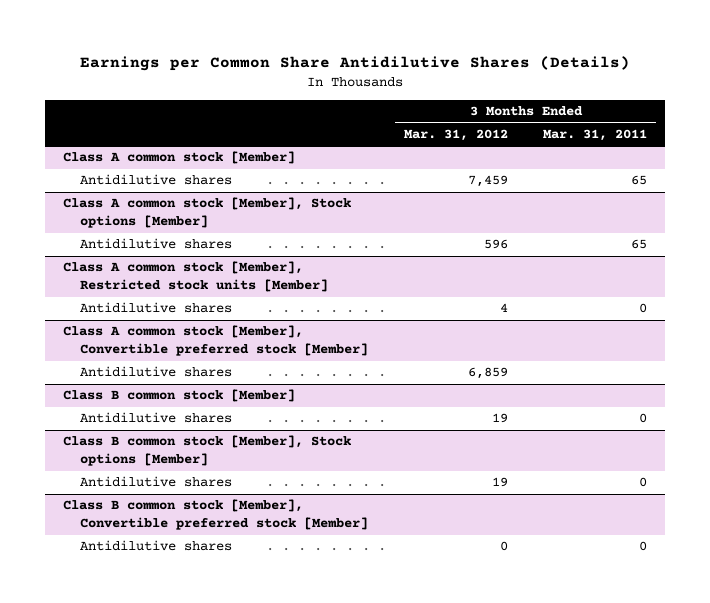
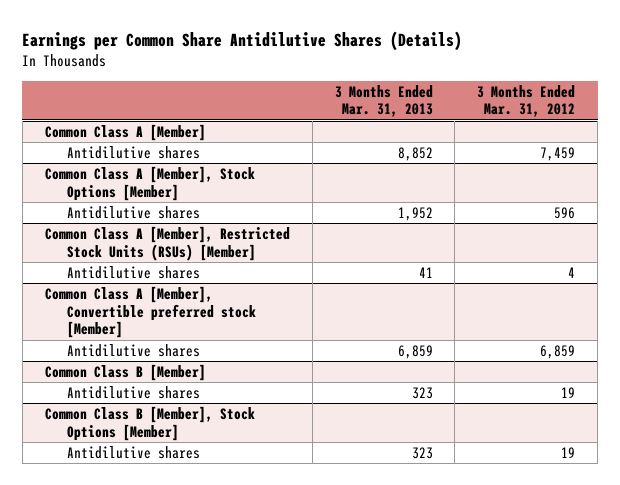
- | 3 Months Ended Mar. 31, 2012 | 3 Months Ended Mar. 31, 2011
+ | 3 Months Ended Mar. 31, 2013 | 3 Months Ended Mar. 31, 2012
- Class A common stock [Member]
+ Common Class A [Member]
- Class A common stock [Member], Stock options [Member]
+ Common Class A [Member], Stock Options [Member]
- Class A common stock [Member], Restricted stock units [Member]
+ Common Class A [Member], Restricted Stock Units (RSUs) [Member]
- Class A common stock [Member], Convertible preferred stock [Member]
+ Common Class A [Member], Convertible preferred stock [Member]
- Class B common stock [Member]
+ Common Class B [Member]
- Class B common stock [Member], Stock options [Member]
+ Common Class B [Member], Stock Options [Member]
- Class B common stock [Member], Convertible preferred stock [Member]
- Antidilutive shares | 0 | 0

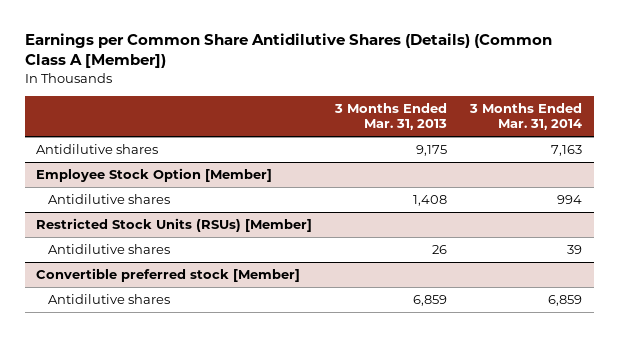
- Earnings per Common Share Antidilutive Shares (Details)
+ Earnings per Common Share Antidilutive Shares (Details) (Common Class A [Member])
- | 3 Months Ended Mar. 31, 2013 | 3 Months Ended Mar. 31, 2012
+ | 3 Months Ended Mar. 31, 2013 | 3 Months Ended Mar. 31, 2014
- Common Class A [Member]
- Antidilutive shares | 8,852 | 7,459
- Common Class A [Member], Stock Options [Member]
- Antidilutive shares | 1,952 | 596
- Common Class A [Member], Restricted Stock Units (RSUs) [Member]
- Antidilutive shares | 41 | 4
- Common Class A [Member], Convertible preferred stock [Member]
+ Antidilutive shares | 9,175 | 7,163
+ Employee Stock Option [Member]
+ Antidilutive shares | 1,408 | 994
+ Restricted Stock Units (RSUs) [Member]
+ Antidilutive shares | 26 | 39
+ Convertible preferred stock [Member]
- Common Class B [Member]
- Antidilutive shares | 323 | 19
- Common Class B [Member], Stock Options [Member]
- Antidilutive shares | 323 | 19

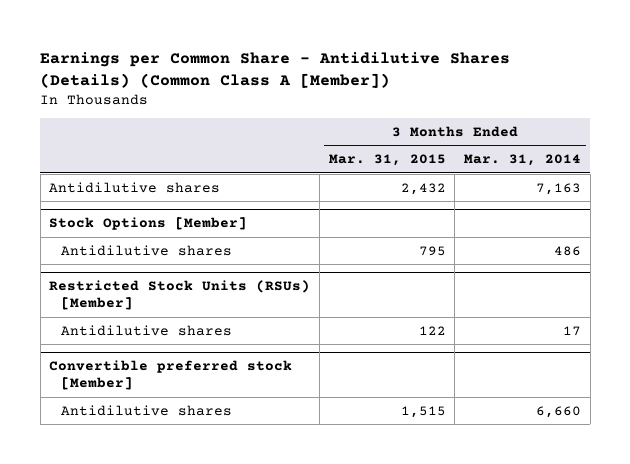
- Earnings per Common Share Antidilutive Shares (Details) (Common Class A [Member])
+ Earnings per Common Share - Antidilutive Shares (Details) (Common Class A [Member])
- | 3 Months Ended Mar. 31, 2013 | 3 Months Ended Mar. 31, 2014
+ | 3 Months Ended Mar. 31, 2015 | 3 Months Ended Mar. 31, 2014
- Employee Stock Option [Member]
- Antidilutive shares | 1,408 | 994
+ Stock Options [Member]
+ Antidilutive shares | 795 | 486
@ Restricted Stock Units (RSUs) [Member]
- Antidilutive shares | 26 | 39
+ Antidilutive shares | 122 | 17
@ Convertible preferred stock [Member]
- Antidilutive shares | 6,859 | 6,859
+ Antidilutive shares | 1,515 | 6,660

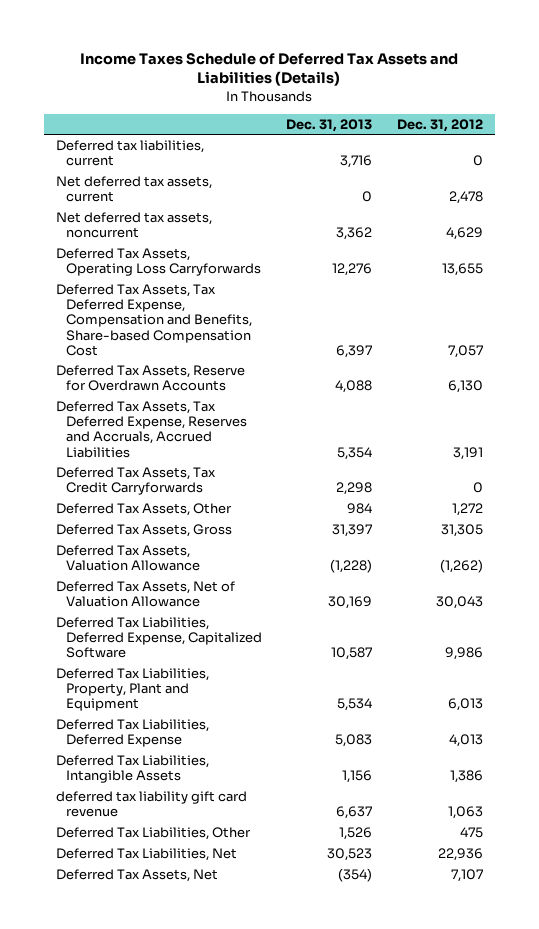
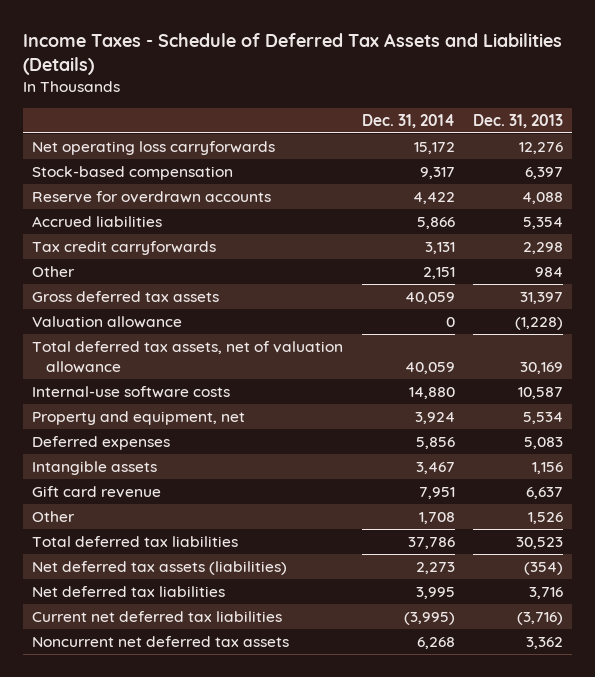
- Income Taxes Schedule of Deferred Tax Assets and Liabilities (Details)
+ Income Taxes - Schedule of Deferred Tax Assets and Liabilities (Details)
- | Dec. 31, 2013 | Dec. 31, 2012
+ | Dec. 31, 2014 | Dec. 31, 2013
- Deferred tax liabilities, current | 3,716 | 0
- Net deferred tax assets, current | 0 | 2,478
- Net deferred tax assets, noncurrent | 3,362 | 4,629
- Deferred Tax Assets, Operating Loss Carryforwards | 12,276 | 13,655
- Deferred Tax Assets, Tax Deferred Expense, Compensation and Benefits, Share-based Compensation Cost | 6,397 | 7,057
- Deferred Tax Assets, Reserve for Overdrawn Accounts | 4,088 | 6,130
- Deferred Tax Assets, Tax Deferred Expense, Reserves and Accruals, Accrued Liabilities | 5,354 | 3,191
- Deferred Tax Assets, Tax Credit Carryforwards | 2,298 | 0
- Deferred Tax Assets, Other | 984 | 1,272
- Deferred Tax Assets, Gross | 31,397 | 31,305
- Deferred Tax Assets, Valuation Allowance | (1,228) | (1,262)
- Deferred Tax Assets, Net of Valuation Allowance | 30,169 | 30,043
- Deferred Tax Liabilities, Deferred Expense, Capitalized Software | 10,587 | 9,986
- Deferred Tax Liabilities, Property, Plant and Equipment | 5,534 | 6,013
- Deferred Tax Liabilities, Deferred Expense | 5,083 | 4,013
- Deferred Tax Liabilities, Intangible Assets | 1,156 | 1,386
- deferred tax liability gift card revenue | 6,637 | 1,063
- Deferred Tax Liabilities, Other | 1,526 | 475
- Deferred Tax Liabilities, Net | 30,523 | 22,936
- Deferred Tax Assets, Net | (354) | 7,107
+ Net operating loss carryforwards | 15,172 | 12,276
+ Stock-based compensation | 9,317 | 6,397
+ Reserve for overdrawn accounts | 4,422 | 4,088
+ Accrued liabilities | 5,866 | 5,354
+ Tax credit carryforwards | 3,131 | 2,298
+ Other | 2,151 | 984
+ Gross deferred tax assets | 40,059 | 31,397
+ Valuation allowance | 0 | (1,228)
+ Total deferred tax assets, net of valuation allowance | 40,059 | 30,169
+ Internal-use software costs | 14,880 | 10,587
+ Property and equipment, net | 3,924 | 5,534
+ Deferred expenses | 5,856 | 5,083
+ Intangible assets | 3,467 | 1,156
+ Gift card revenue | 7,951 | 6,637
+ Other | 1,708 | 1,526
+ Total deferred tax liabilities | 37,786 | 30,523
+ Net deferred tax assets (liabilities) | 2,273 | (354)
+ Net deferred tax liabilities | 3,995 | 3,716
+ Current net deferred tax liabilities | (3,995) | (3,716)
+ Noncurrent net deferred tax assets | 6,268 | 3,362

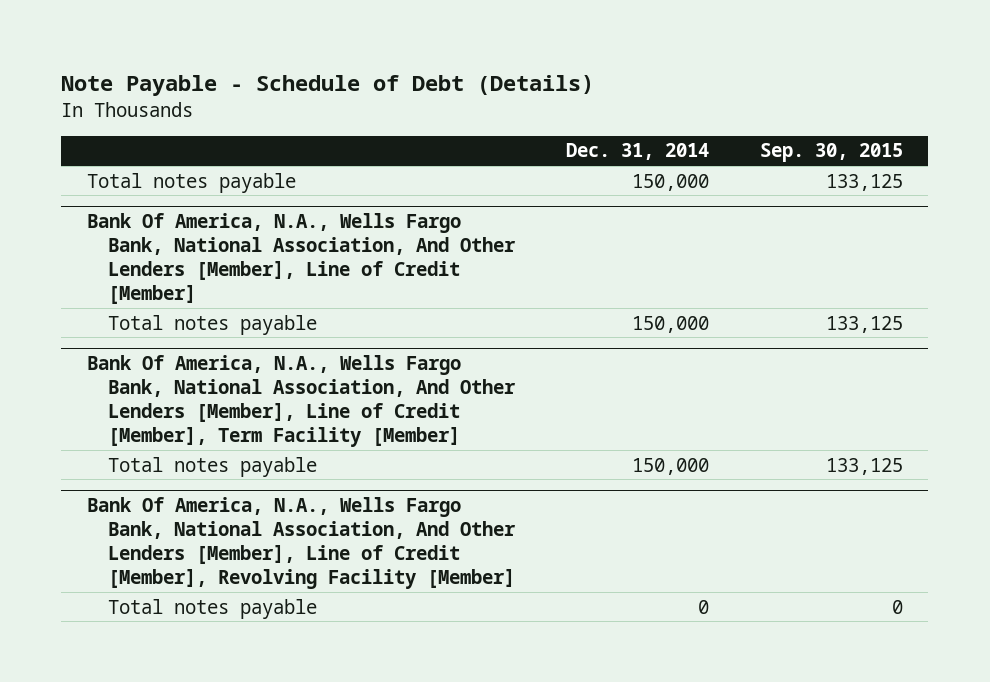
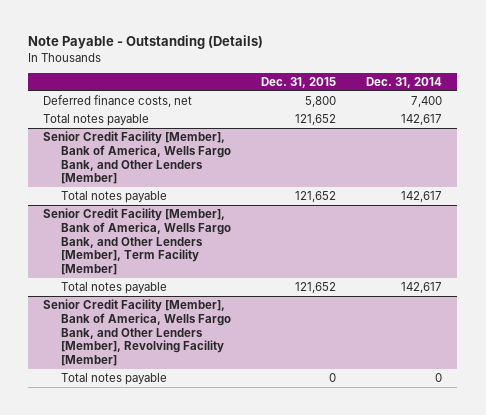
- Note Payable - Schedule of Debt (Details)
+ Note Payable - Outstanding (Details)
- | Dec. 31, 2014 | Sep. 30, 2015
+ | Dec. 31, 2015 | Dec. 31, 2014
- Total notes payable | 150,000 | 133,125
- Bank Of America, N.A., Wells Fargo Bank, National Association, And Other Lenders [Member], Line of Credit [Member]
- Total notes payable | 150,000 | 133,125
- Bank Of America, N.A., Wells Fargo Bank, National Association, And Other Lenders [Member], Line of Credit [Member], Term Facility [Member]
- Total notes payable | 150,000 | 133,125
- Bank Of America, N.A., Wells Fargo Bank, National Association, And Other Lenders [Member], Line of Credit [Member], Revolving Facility [Member]
+ Deferred finance costs, net | 5,800 | 7,400
+ Total notes payable | 121,652 | 142,617
+ Senior Credit Facility [Member], Bank of America, Wells Fargo Bank, and Other Lenders [Member]
+ Total notes payable | 121,652 | 142,617
+ Senior Credit Facility [Member], Bank of America, Wells Fargo Bank, and Other Lenders [Member], Term Facility [Member]
+ Total notes payable | 121,652 | 142,617
+ Senior Credit Facility [Member], Bank of America, Wells Fargo Bank, and Other Lenders [Member], Revolving Facility [Member]

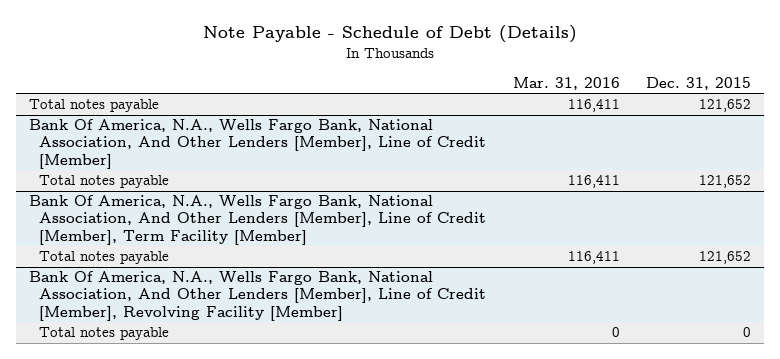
- Note Payable - Outstanding (Details)
+ Note Payable - Schedule of Debt (Details)
- | Dec. 31, 2015 | Dec. 31, 2014
+ | Mar. 31, 2016 | Dec. 31, 2015
- Deferred finance costs, net | 5,800 | 7,400
- Senior Credit Facility [Member], Bank of America, Wells Fargo Bank, and Other Lenders [Member]
+ Bank Of America, N.A., Wells Fargo Bank, National Association, And Other Lenders [Member], Line of Credit [Member]
- Senior Credit Facility [Member], Bank of America, Wells Fargo Bank, and Other Lenders [Member], Term Facility [Member]
+ Bank Of America, N.A., Wells Fargo Bank, National Association, And Other Lenders [Member], Line of Credit [Member], Term Facility [Member]
- Senior Credit Facility [Member], Bank of America, Wells Fargo Bank, and Other Lenders [Member], Revolving Facility [Member]
+ Bank Of America, N.A., Wells Fargo Bank, National Association, And Other Lenders [Member], Line of Credit [Member], Revolving Facility [Member]

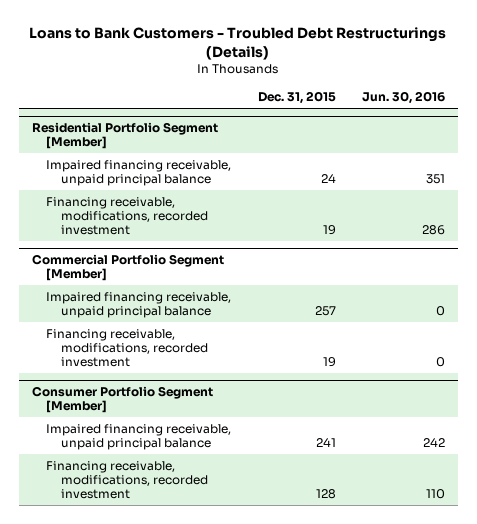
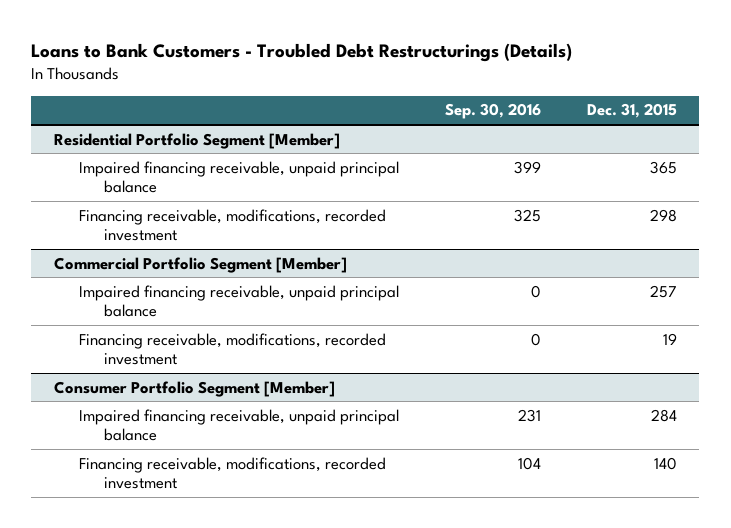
- | Dec. 31, 2015 | Jun. 30, 2016
+ | Sep. 30, 2016 | Dec. 31, 2015
@ Residential Portfolio Segment [Member]
- Impaired financing receivable, unpaid principal balance | 24 | 351
- Financing receivable, modifications, recorded investment | 19 | 286
+ Impaired financing receivable, unpaid principal balance | 399 | 365
+ Financing receivable, modifications, recorded investment | 325 | 298
@ Consumer Portfolio Segment [Member]
- Impaired financing receivable, unpaid principal balance | 241 | 242
- Financing receivable, modifications, recorded investment | 128 | 110
+ Impaired financing receivable, unpaid principal balance | 231 | 284
+ Financing receivable, modifications, recorded investment | 104 | 140

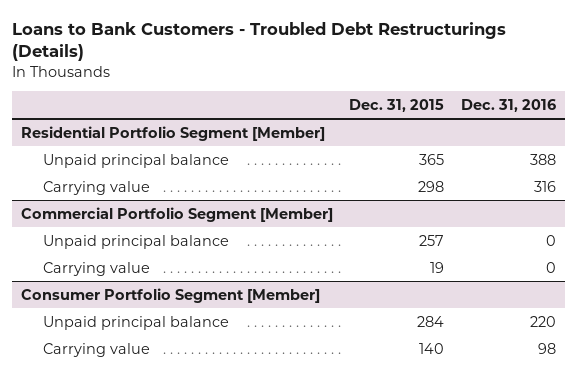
- | Sep. 30, 2016 | Dec. 31, 2015
+ | Dec. 31, 2015 | Dec. 31, 2016
@ Residential Portfolio Segment [Member]
- Impaired financing receivable, unpaid principal balance | 399 | 365
- Financing receivable, modifications, recorded investment | 325 | 298
+ Unpaid principal balance | 365 | 388
+ Carrying value | 298 | 316
@ Commercial Portfolio Segment [Member]
- Impaired financing receivable, unpaid principal balance | 0 | 257
- Financing receivable, modifications, recorded investment | 0 | 19
+ Unpaid principal balance | 257 | 0
+ Carrying value | 19 | 0
@ Consumer Portfolio Segment [Member]
- Impaired financing receivable, unpaid principal balance | 231 | 284
- Financing receivable, modifications, recorded investment | 104 | 140
+ Unpaid principal balance | 284 | 220
+ Carrying value | 140 | 98

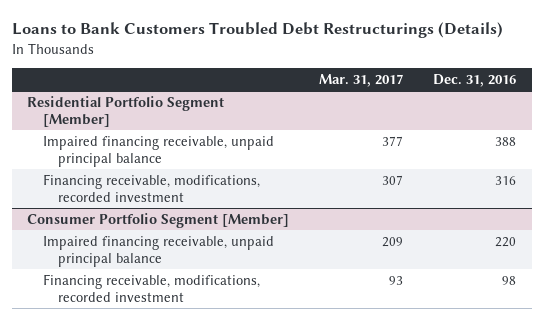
- Loans to Bank Customers - Troubled Debt Restructurings (Details)
+ Loans to Bank Customers Troubled Debt Restructurings (Details)
- | Dec. 31, 2015 | Dec. 31, 2016
+ | Mar. 31, 2017 | Dec. 31, 2016
@ Residential Portfolio Segment [Member]
- Unpaid principal balance | 365 | 388
- Carrying value | 298 | 316
- Commercial Portfolio Segment [Member]
- Unpaid principal balance | 257 | 0
- Carrying value | 19 | 0
@ Residential Portfolio Segment [Member]
+ Impaired financing receivable, unpaid principal balance | 377 | 388
+ Financing receivable, modifications, recorded investment | 307 | 316
@ Consumer Portfolio Segment [Member]
- Unpaid principal balance | 284 | 220
- Carrying value | 140 | 98
+ Impaired financing receivable, unpaid principal balance | 209 | 220
+ Financing receivable, modifications, recorded investment | 93 | 98

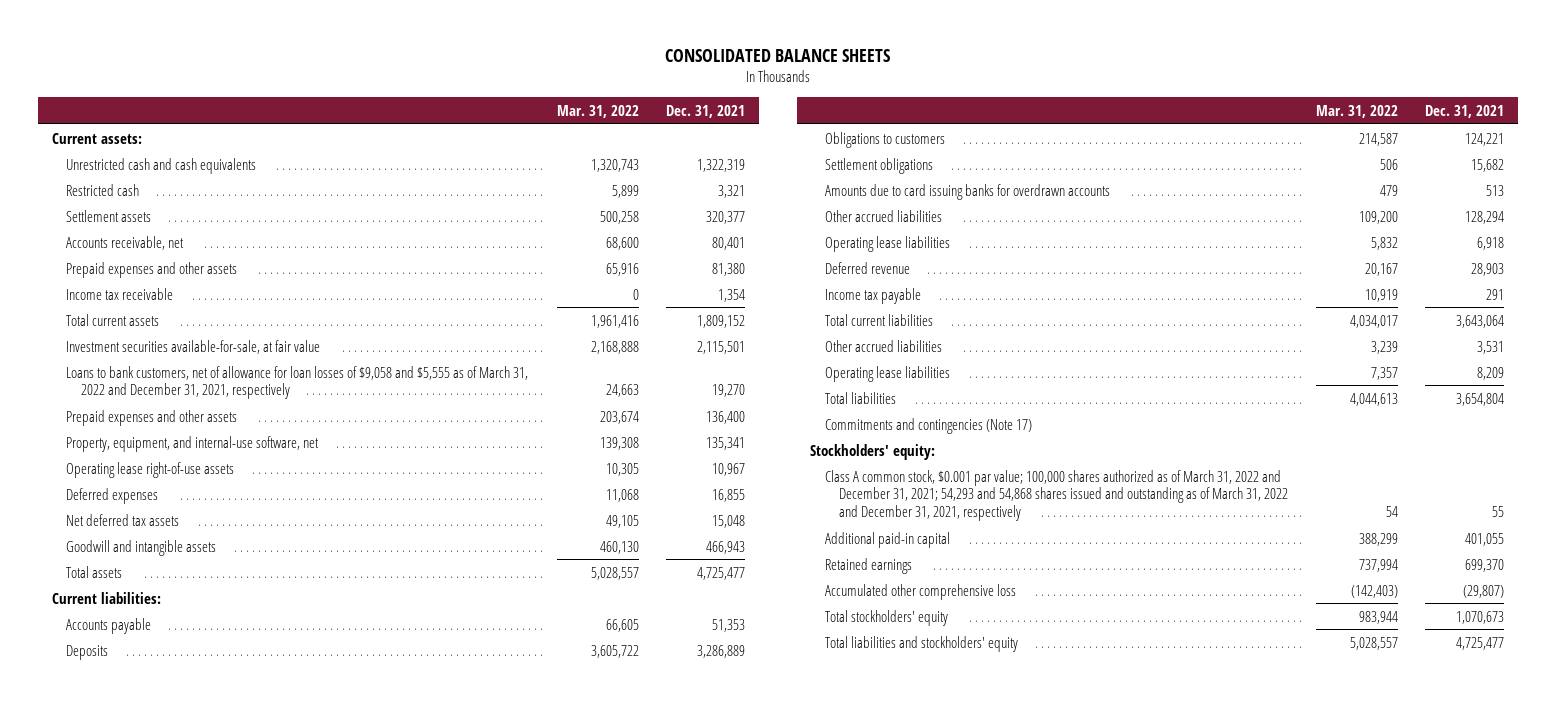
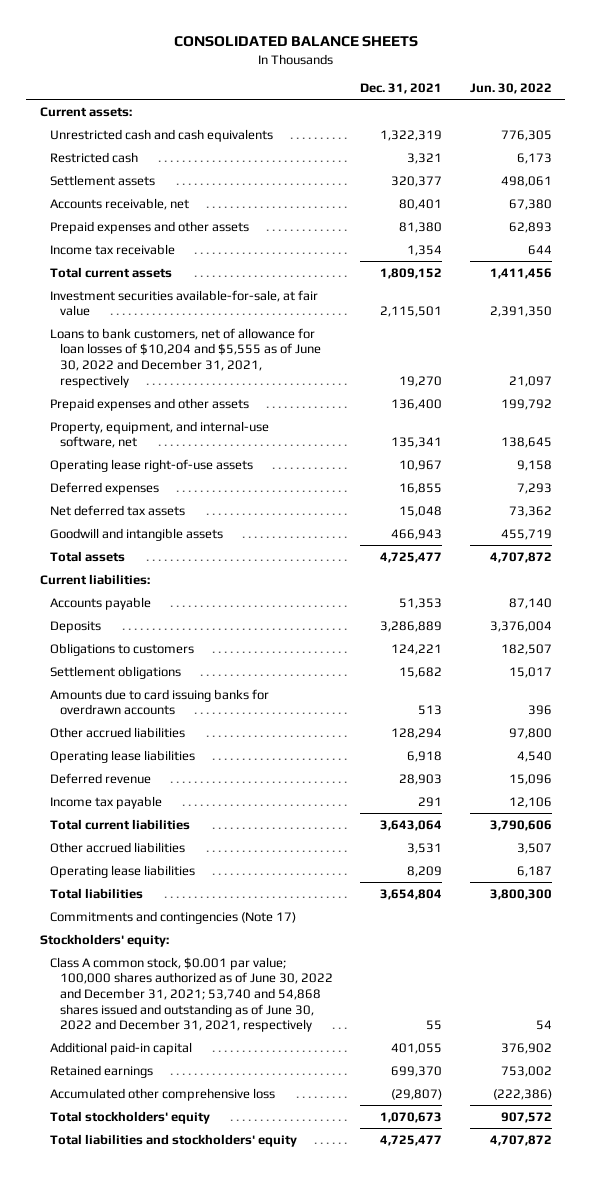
- | Mar. 31, 2022 | Dec. 31, 2021
+ | Dec. 31, 2021 | Jun. 30, 2022
- Loans to bank customers, net of allowance for loan losses of $9,058 and $5,555 as of March 31, 2022 and December 31, 2021, respectively | 24,663 | 19,270
+ Loans to bank customers, net of allowance for loan losses of $10,204 and $5,555 as of June 30, 2022 and December 31, 2021, respectively | 19,270 | 21,097
- Class A common stock, $0.001 par value; 100,000 shares authorized as of March 31, 2022 and December 31, 2021; 54,293 and 54,868 shares issued and outstanding as of March 31, 2022 and December 31, 2021, respectively | 54 | 55
+ Class A common stock, $0.001 par value; 100,000 shares authorized as of June 30, 2022 and December 31, 2021; 53,740 and 54,868 shares issued and outstanding as of June 30, 2022 and December 31, 2021, respectively | 55 | 54

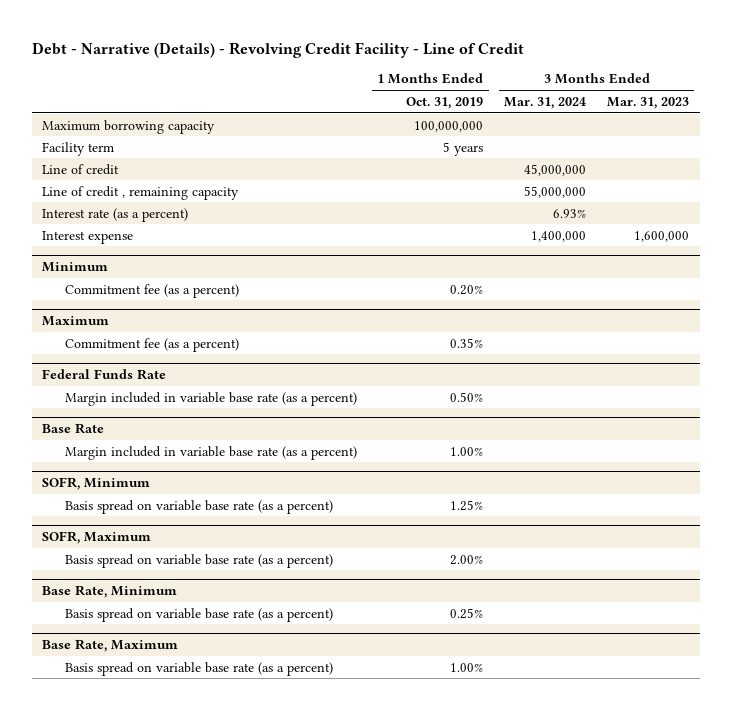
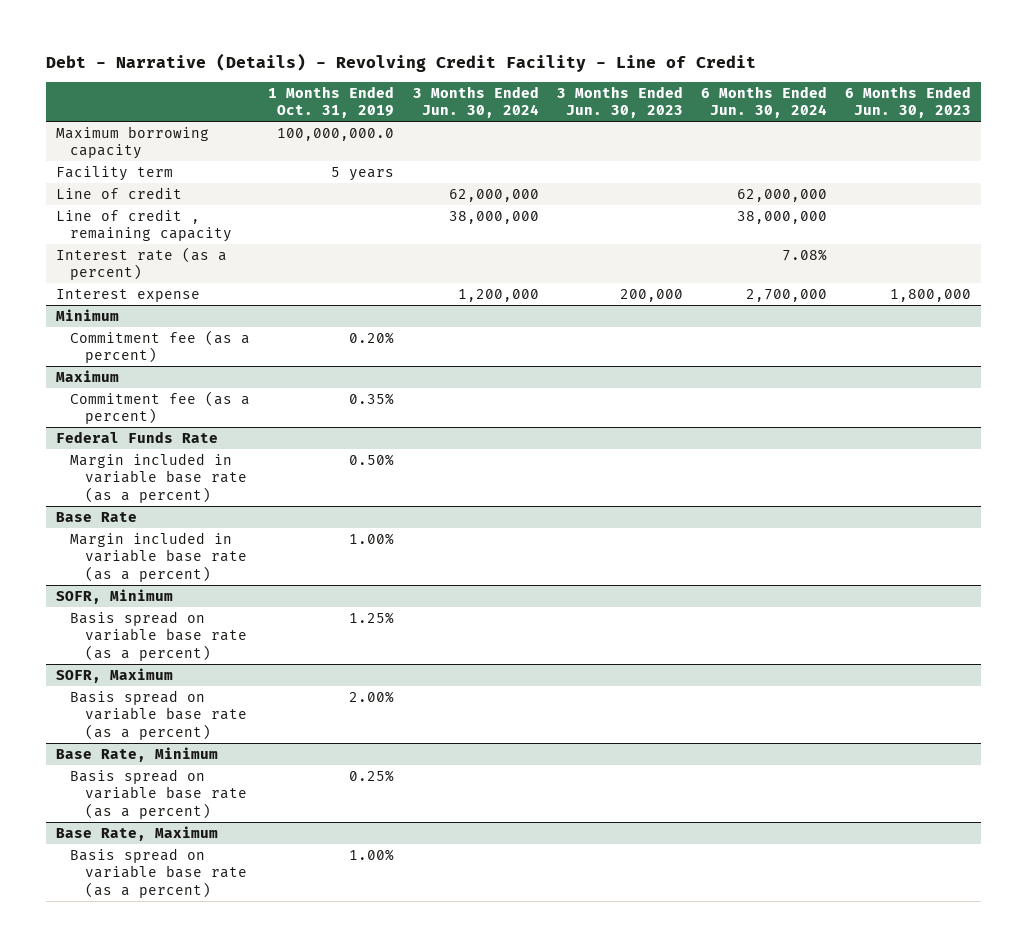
- | 1 Months Ended Oct. 31, 2019 | 3 Months Ended Mar. 31, 2024 | 3 Months Ended Mar. 31, 2023
+ | 1 Months Ended Oct. 31, 2019 | 3 Months Ended Jun. 30, 2024 | 3 Months Ended Jun. 30, 2023 | 6 Months Ended Jun. 30, 2024 | 6 Months Ended Jun. 30, 2023
- Maximum borrowing capacity | 100,000,000 | |
+ Maximum borrowing capacity | 100,000,000.0 | | | |

